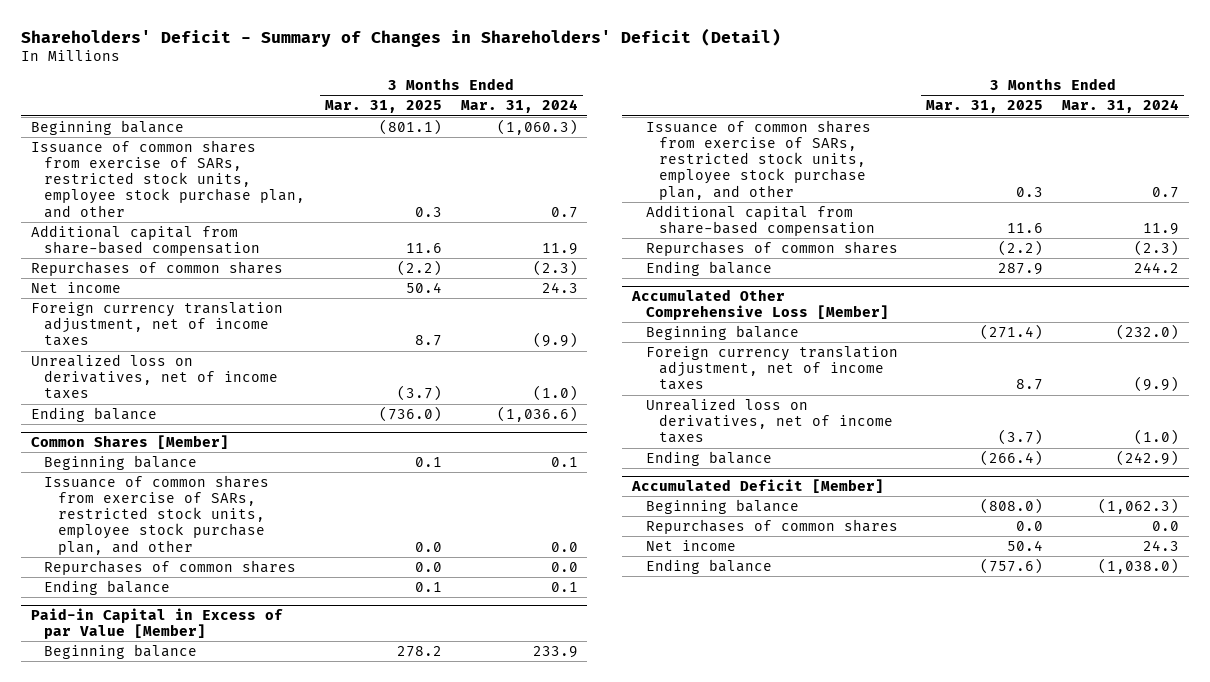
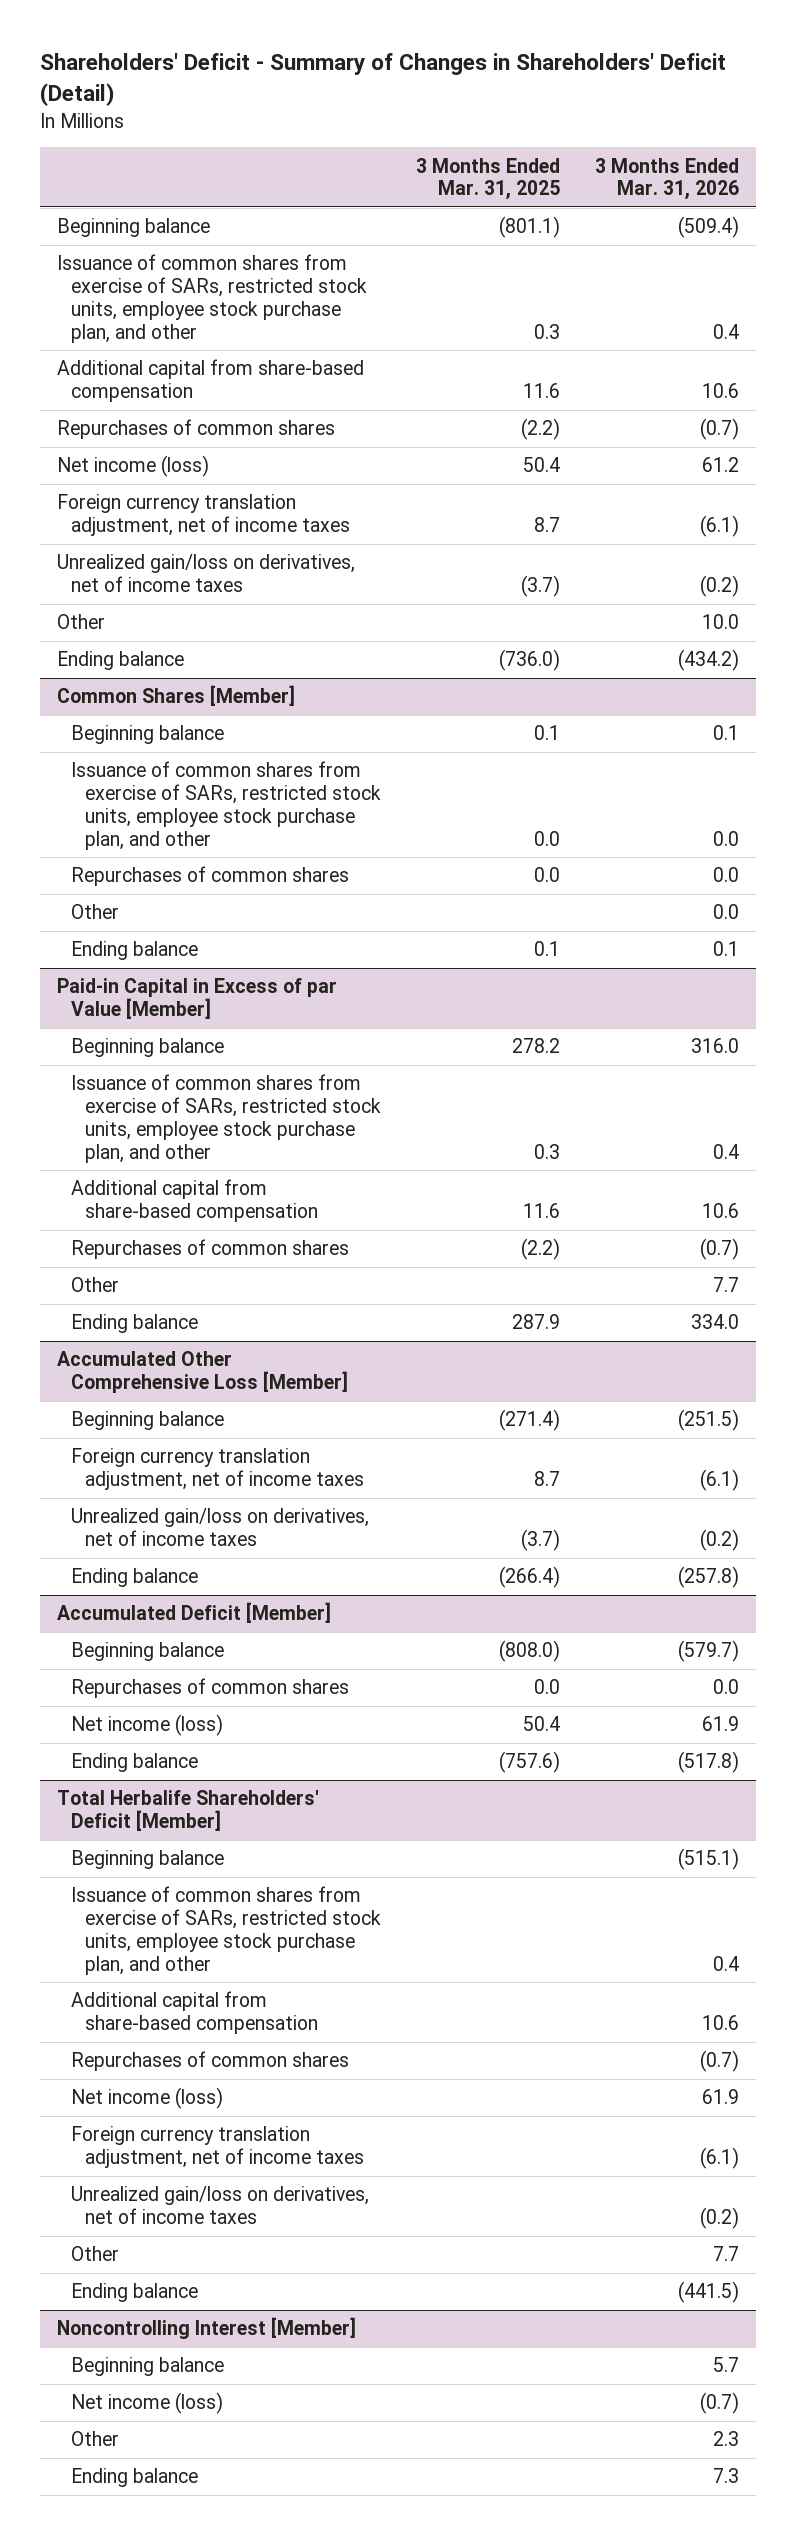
- | 3 Months Ended Mar. 31, 2025 | 3 Months Ended Mar. 31, 2024
+ | 3 Months Ended Mar. 31, 2025 | 3 Months Ended Mar. 31, 2026
- Net income | 50.4 | 24.3
+ Net income (loss) | 50.4 | 61.2
- Unrealized loss on derivatives, net of income taxes | (3.7) | (1.0)
+ Unrealized gain/loss on derivatives, net of income taxes | (3.7) | (0.2)
+ Other | | 10.0
@ Common Shares [Member]
+ Other | | 0.0
@ Paid-in Capital in Excess of par Value [Member]
+ Other | | 7.7
@ Accumulated Other Comprehensive Loss [Member]
- Unrealized loss on derivatives, net of income taxes | (3.7) | (1.0)
+ Unrealized gain/loss on derivatives, net of income taxes | (3.7) | (0.2)
@ Accumulated Deficit [Member]
- Net income | 50.4 | 24.3
+ Net income (loss) | 50.4 | 61.9
+ Total Herbalife Shareholders' Deficit [Member]
+ Beginning balance | | (515.1)
+ Issuance of common shares from exercise of SARs, restricted stock units, employee stock purchase plan, and other | | 0.4
+ Additional capital from share-based compensation | | 10.6
+ Repurchases of common shares | | (0.7)
+ Net income (loss) | | 61.9
+ Foreign currency translation adjustment, net of income taxes | | (6.1)
+ Unrealized gain/loss on derivatives, net of income taxes | | (0.2)
+ Other | | 7.7
+ Ending balance | | (441.5)
+ Noncontrolling Interest [Member]
+ Beginning balance | | 5.7
+ Net income (loss) | | (0.7)
+ Other | | 2.3
+ Ending balance | | 7.3

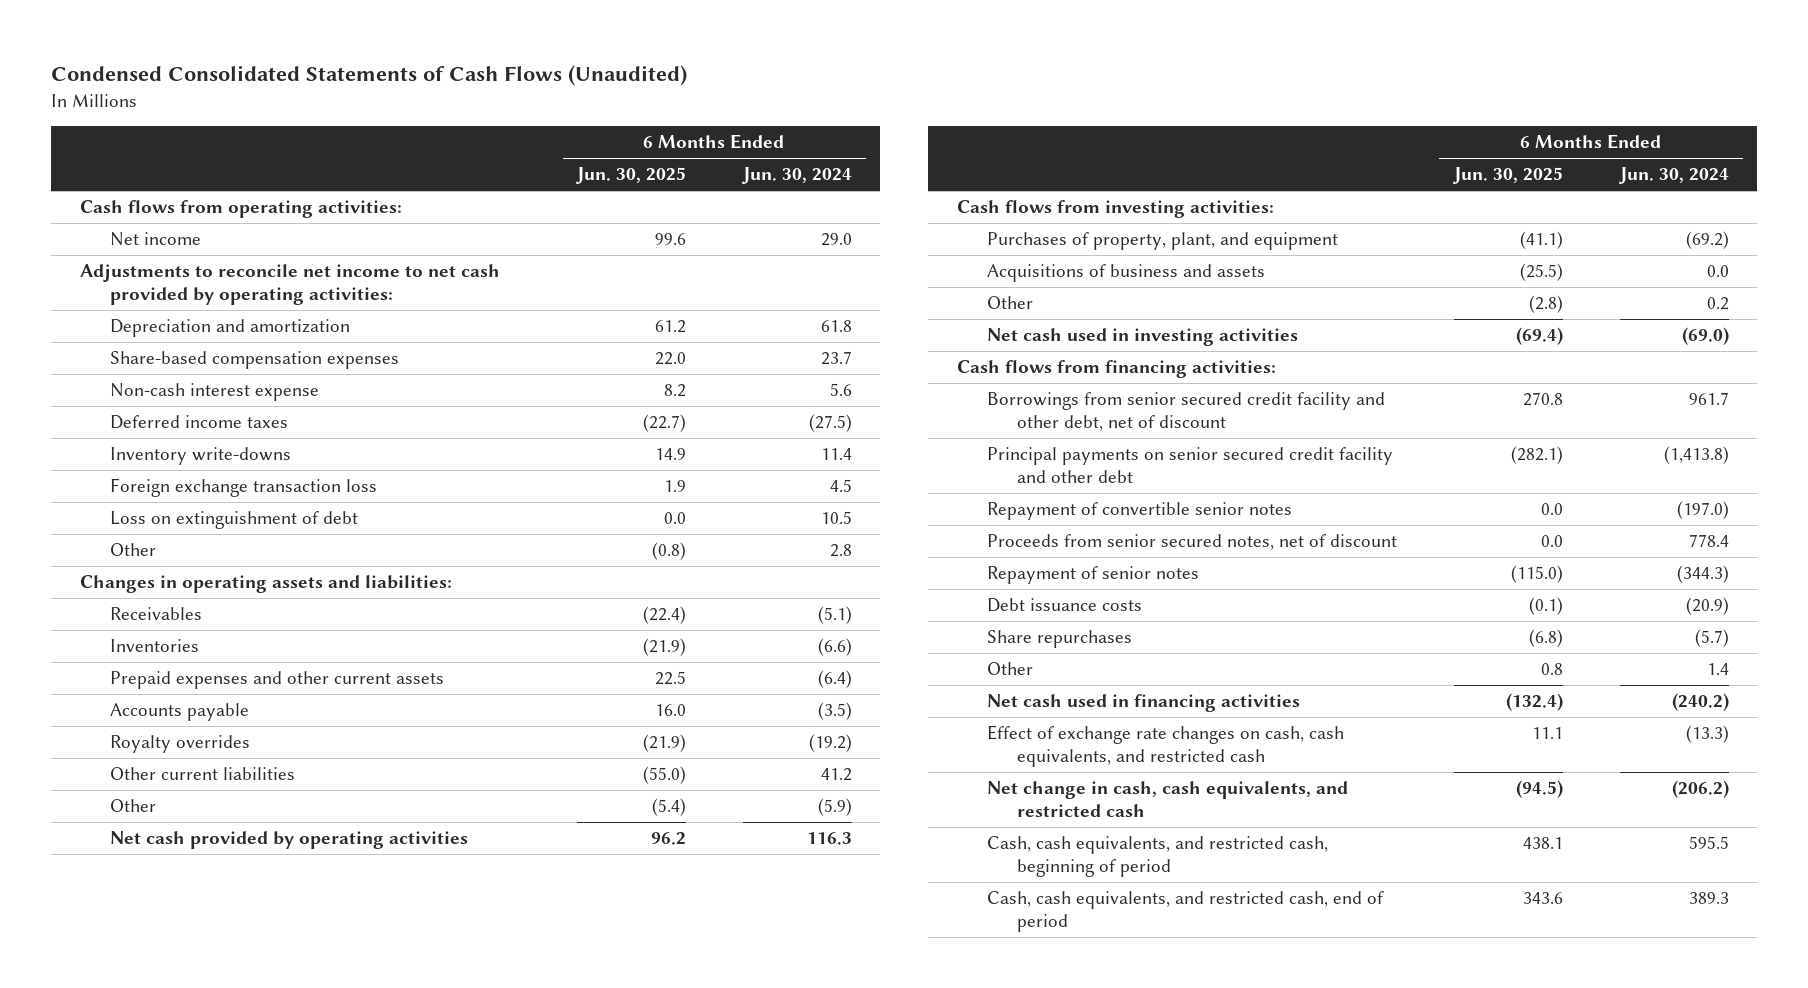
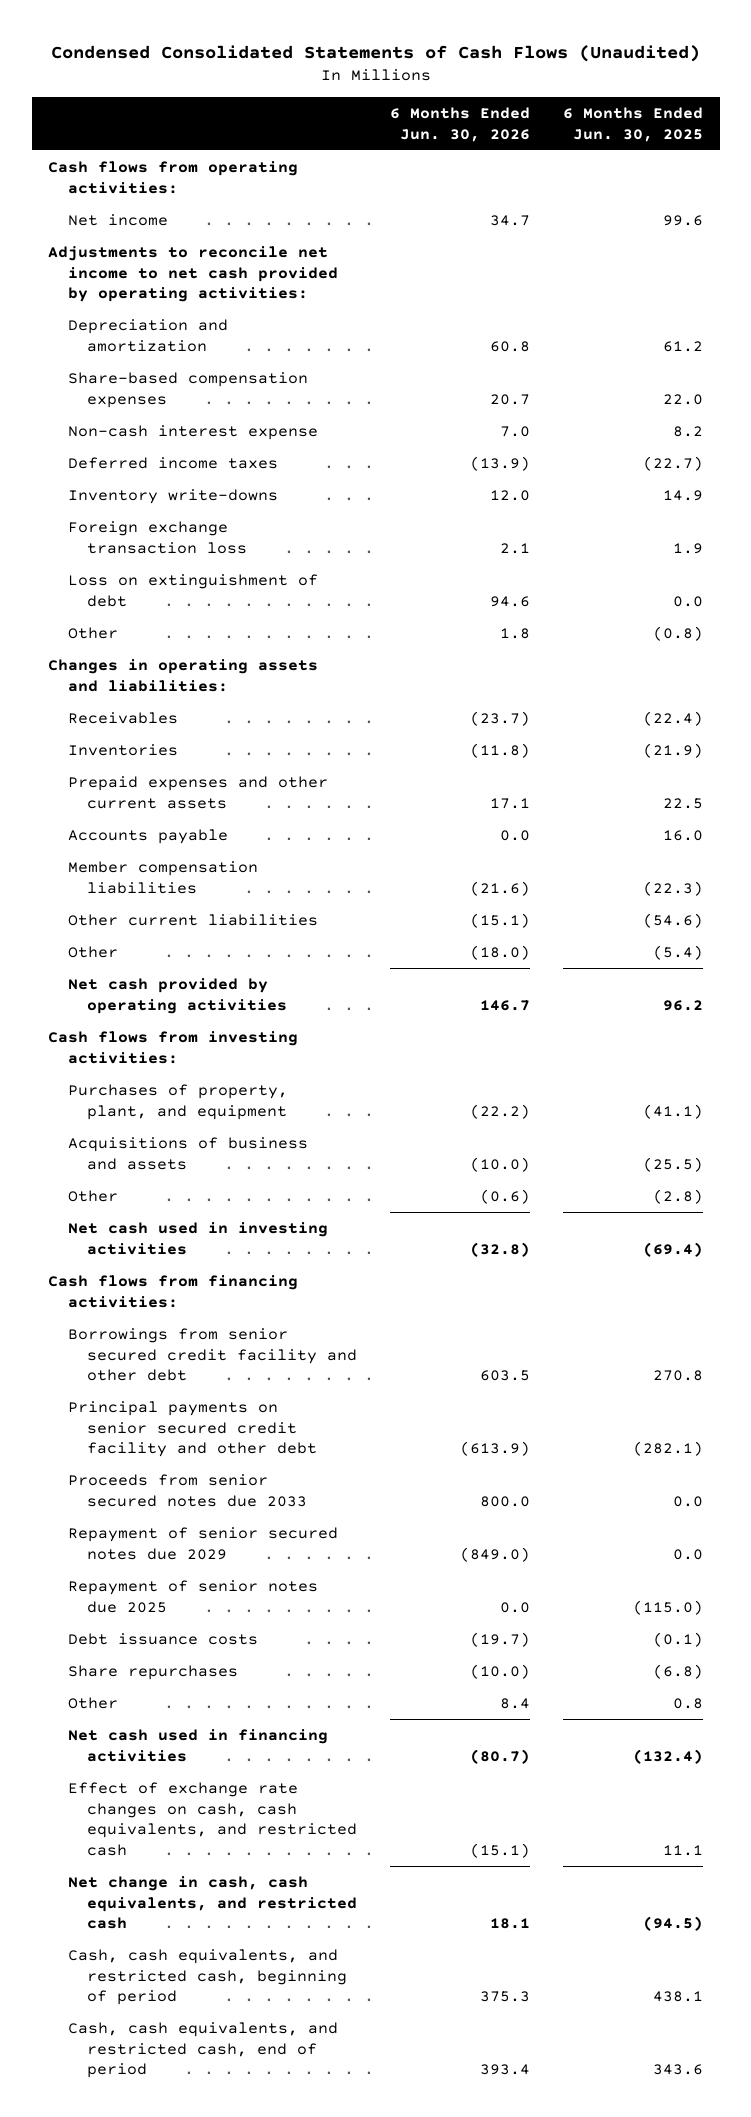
- | 6 Months Ended Jun. 30, 2025 | 6 Months Ended Jun. 30, 2024
+ | 6 Months Ended Jun. 30, 2026 | 6 Months Ended Jun. 30, 2025
- Royalty overrides | (21.9) | (19.2)
- Other current liabilities | (55.0) | 41.2
+ Member compensation liabilities | (21.6) | (22.3)
+ Other current liabilities | (15.1) | (54.6)
- Borrowings from senior secured credit facility and other debt, net of discount | 270.8 | 961.7
+ Borrowings from senior secured credit facility and other debt | 603.5 | 270.8
- Repayment of convertible senior notes | 0.0 | (197.0)
- Proceeds from senior secured notes, net of discount | 0.0 | 778.4
- Repayment of senior notes | (115.0) | (344.3)
+ Proceeds from senior secured notes due 2033 | 800.0 | 0.0
+ Repayment of senior secured notes due 2029 | (849.0) | 0.0
+ Repayment of senior notes due 2025 | 0.0 | (115.0)

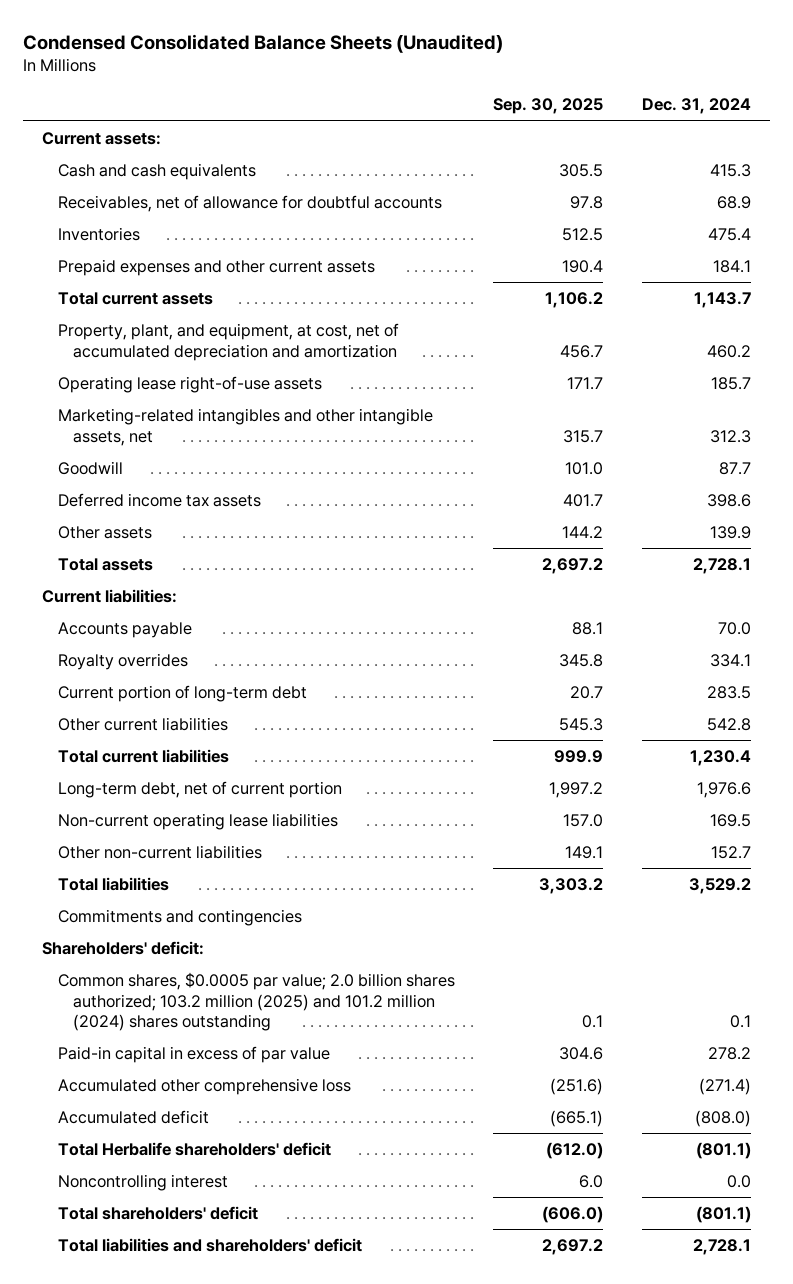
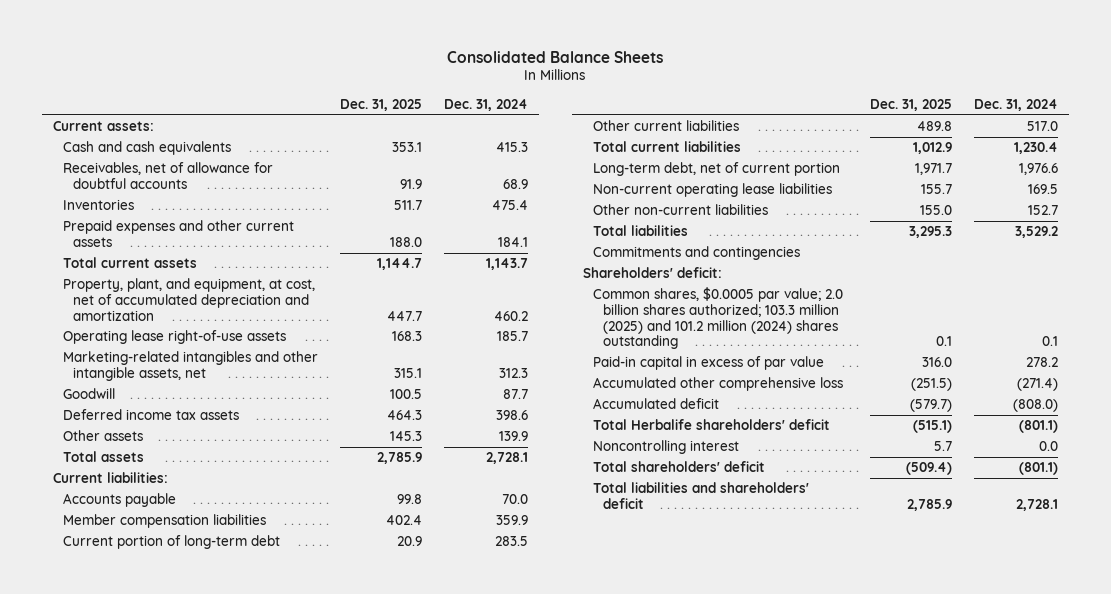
- Condensed Consolidated Balance Sheets (Unaudited)
+ Consolidated Balance Sheets
- | Sep. 30, 2025 | Dec. 31, 2024
+ | Dec. 31, 2025 | Dec. 31, 2024
- Royalty overrides | 345.8 | 334.1
+ Member compensation liabilities | 402.4 | 359.9
- Other current liabilities | 545.3 | 542.8
+ Other current liabilities | 489.8 | 517.0
- Common shares, $0.0005 par value; 2.0 billion shares authorized; 103.2 million (2025) and 101.2 million (2024) shares outstanding | 0.1 | 0.1
+ Common shares, $0.0005 par value; 2.0 billion shares authorized; 103.3 million (2025) and 101.2 million (2024) shares outstanding | 0.1 | 0.1

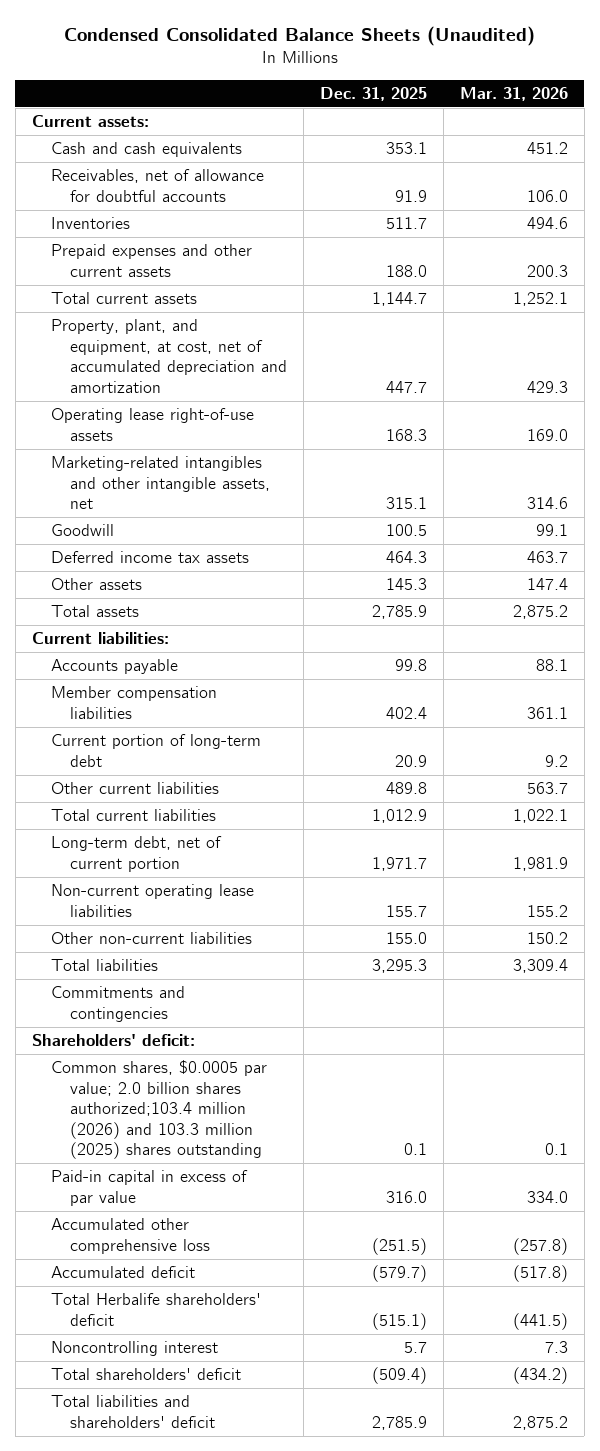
- Consolidated Balance Sheets
+ Condensed Consolidated Balance Sheets (Unaudited)
- | Dec. 31, 2025 | Dec. 31, 2024
+ | Dec. 31, 2025 | Mar. 31, 2026
- Common shares, $0.0005 par value; 2.0 billion shares authorized; 103.3 million (2025) and 101.2 million (2024) shares outstanding | 0.1 | 0.1
+ Common shares, $0.0005 par value; 2.0 billion shares authorized;103.4 million (2026) and 103.3 million (2025) shares outstanding | 0.1 | 0.1

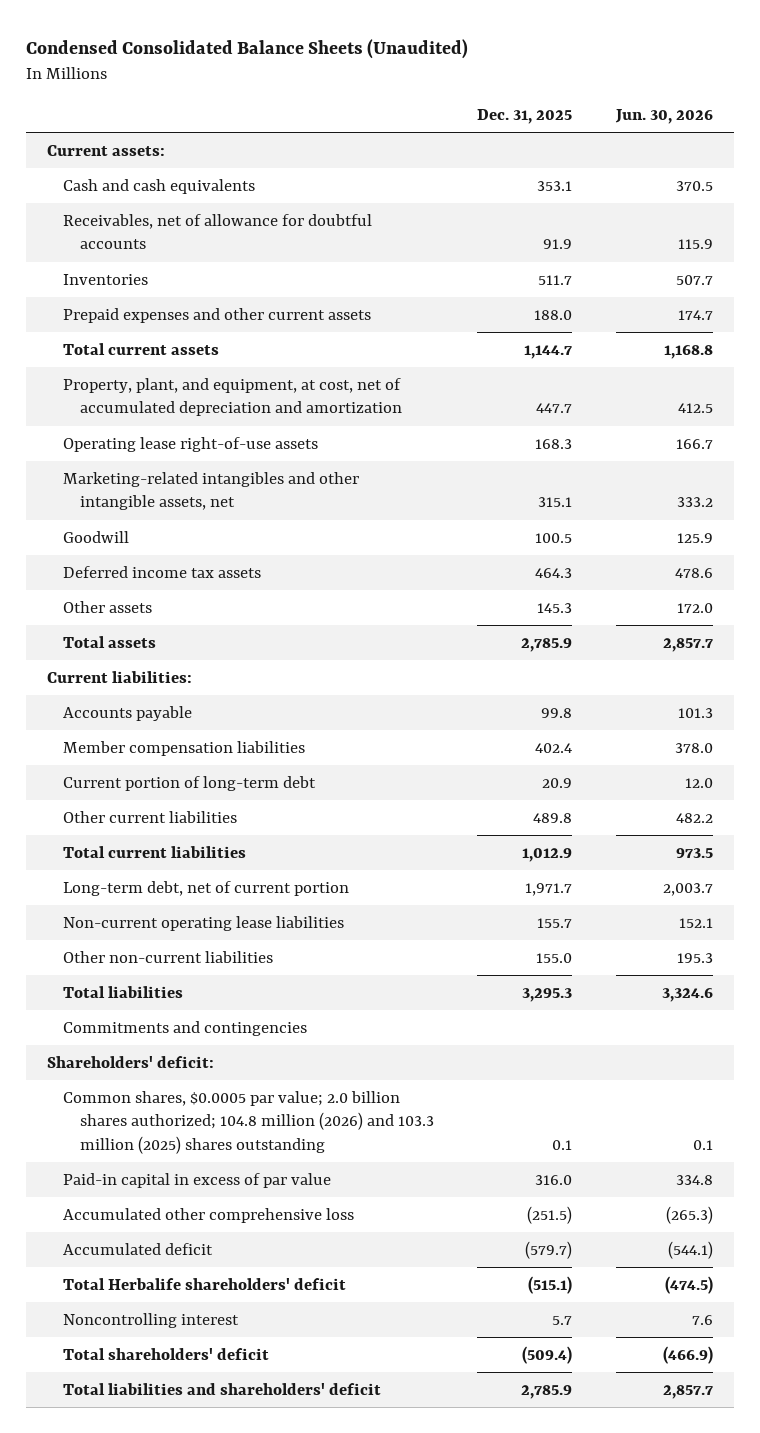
- | Dec. 31, 2025 | Mar. 31, 2026
+ | Dec. 31, 2025 | Jun. 30, 2026
- Common shares, $0.0005 par value; 2.0 billion shares authorized;103.4 million (2026) and 103.3 million (2025) shares outstanding | 0.1 | 0.1
+ Common shares, $0.0005 par value; 2.0 billion shares authorized; 104.8 million (2026) and 103.3 million (2025) shares outstanding | 0.1 | 0.1

